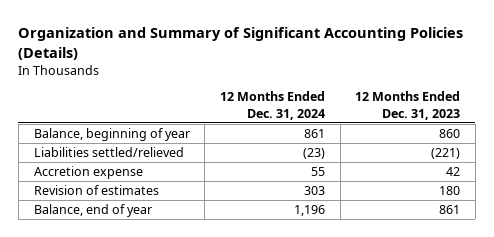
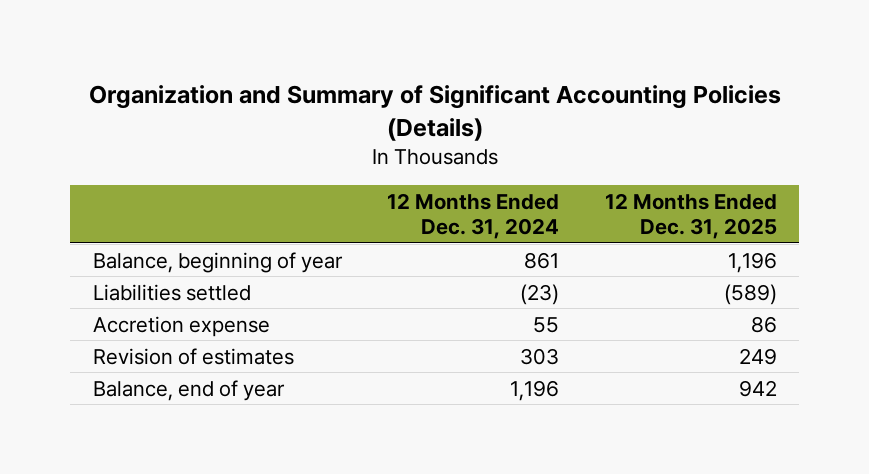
- | 12 Months Ended Dec. 31, 2024 | 12 Months Ended Dec. 31, 2023
+ | 12 Months Ended Dec. 31, 2024 | 12 Months Ended Dec. 31, 2025
- Liabilities settled/relieved | (23) | (221)
+ Liabilities settled | (23) | (589)

